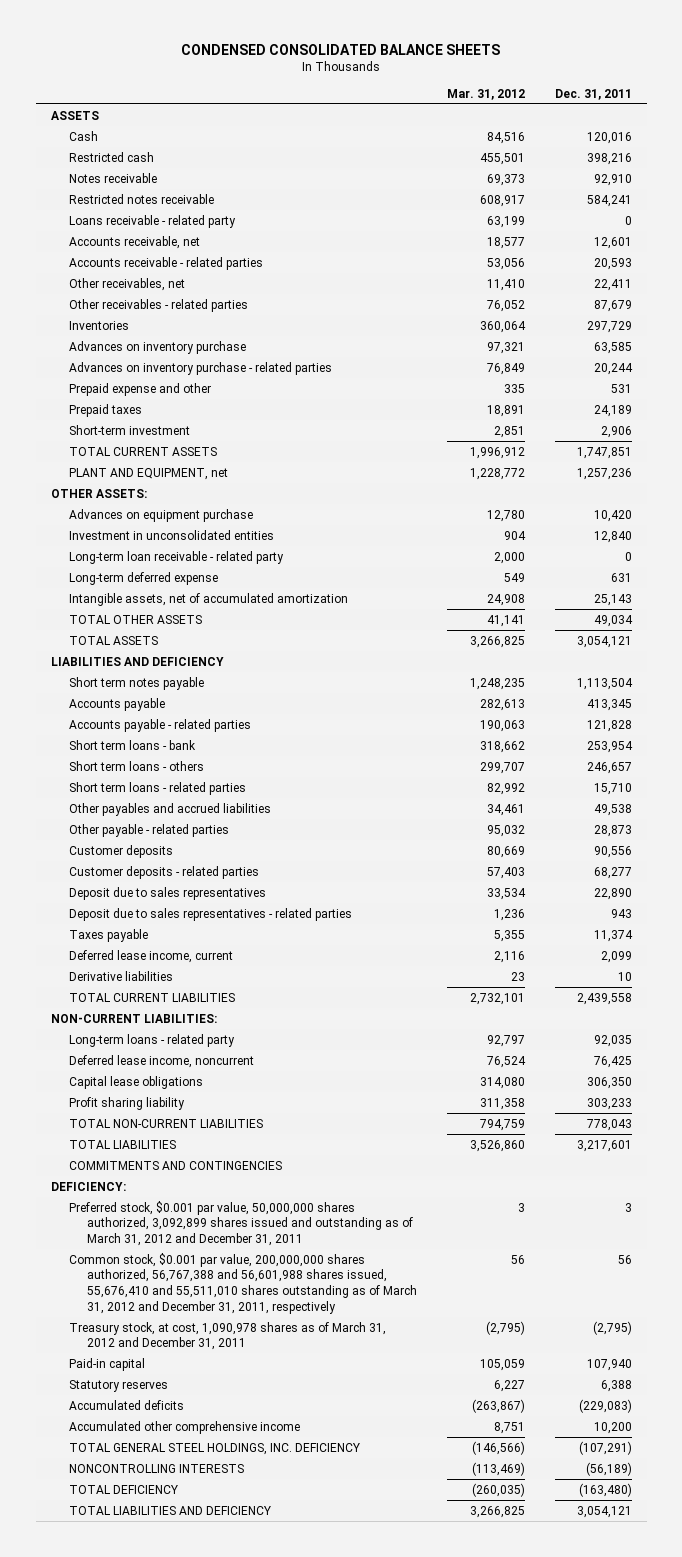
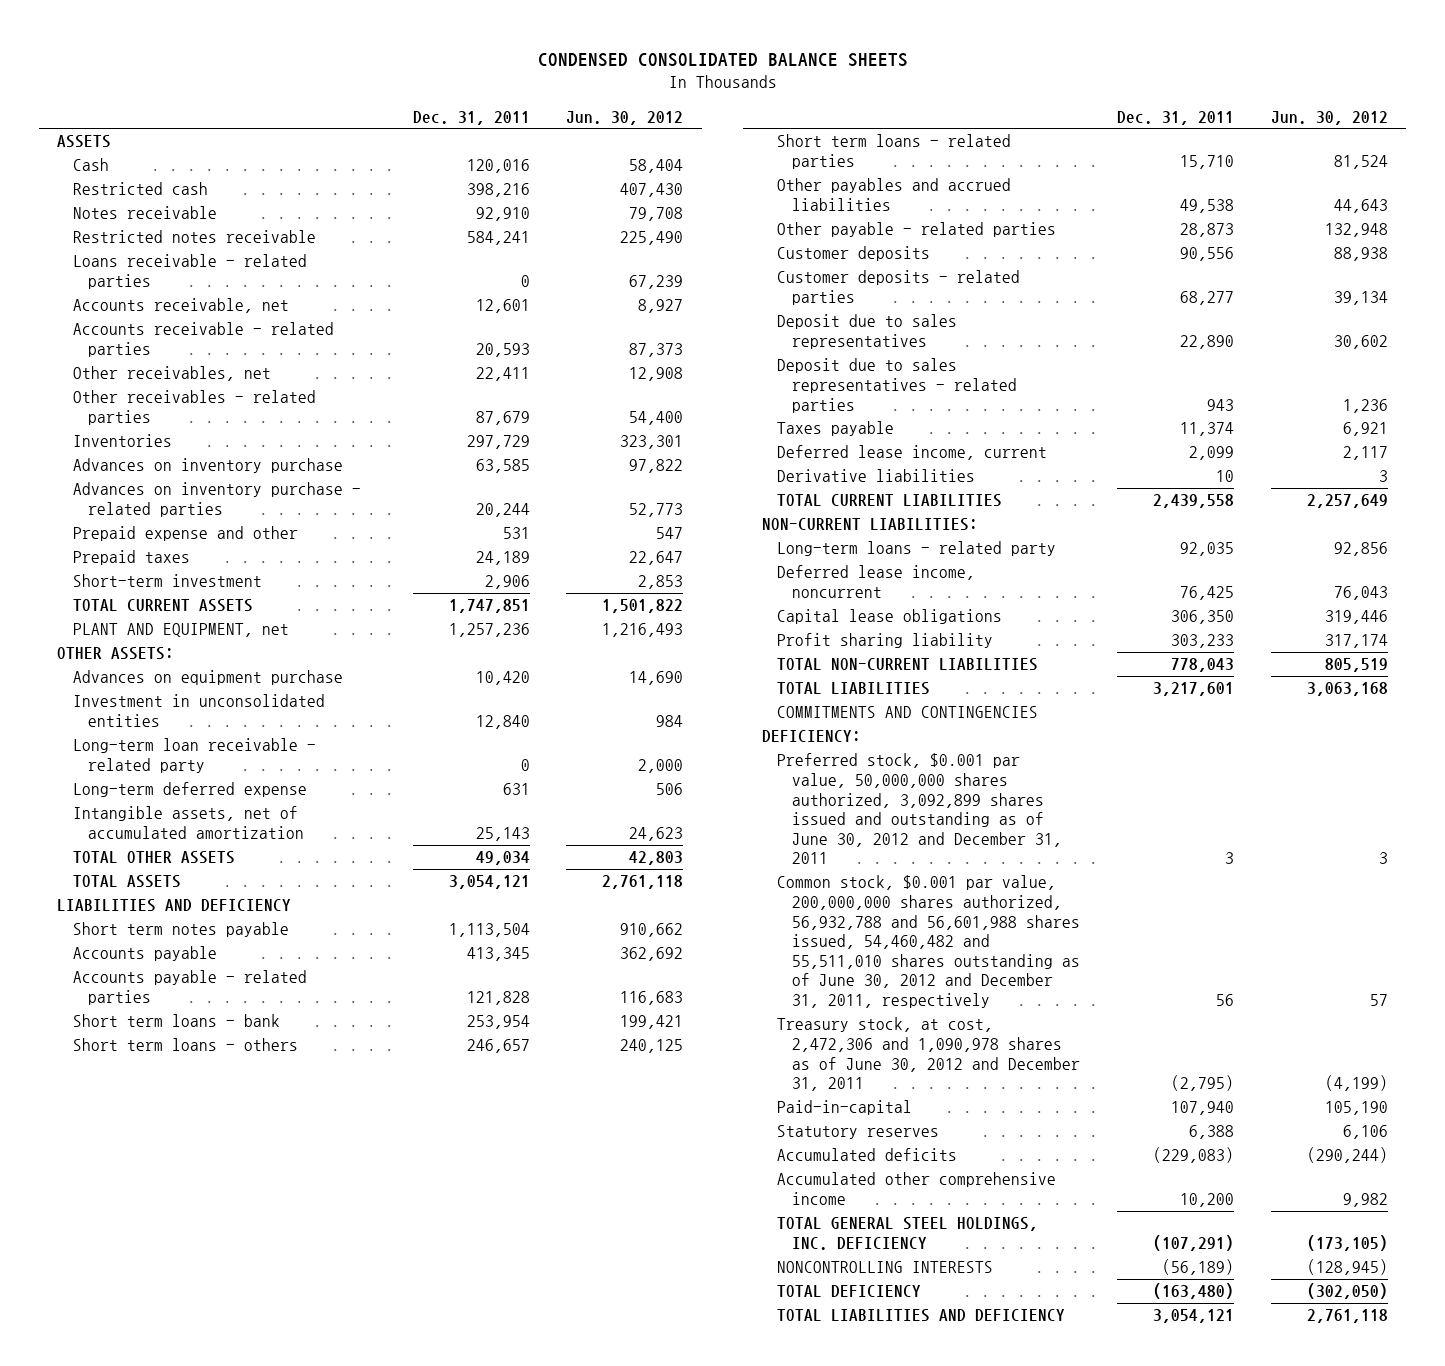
- | Mar. 31, 2012 | Dec. 31, 2011
+ | Dec. 31, 2011 | Jun. 30, 2012
- Loans receivable - related party | 63,199 | 0
+ Loans receivable - related parties | 0 | 67,239
- Preferred stock, $0.001 par value, 50,000,000 shares authorized, 3,092,899 shares issued and outstanding as of March 31, 2012 and December 31, 2011 | 3 | 3
- Common stock, $0.001 par value, 200,000,000 shares authorized, 56,767,388 and 56,601,988 shares issued, 55,676,410 and 55,511,010 shares outstanding as of March 31, 2012 and December 31, 2011, respectively | 56 | 56
- Treasury stock, at cost, 1,090,978 shares as of March 31, 2012 and December 31, 2011 | (2,795) | (2,795)
- Paid-in capital | 105,059 | 107,940
+ Preferred stock, $0.001 par value, 50,000,000 shares authorized, 3,092,899 shares issued and outstanding as of June 30, 2012 and December 31, 2011 | 3 | 3
+ Common stock, $0.001 par value, 200,000,000 shares authorized, 56,932,788 and 56,601,988 shares issued, 54,460,482 and 55,511,010 shares outstanding as of June 30, 2012 and December 31, 2011, respectively | 56 | 57
+ Treasury stock, at cost, 2,472,306 and 1,090,978 shares as of June 30, 2012 and December 31, 2011 | (2,795) | (4,199)
+ Paid-in-capital | 107,940 | 105,190

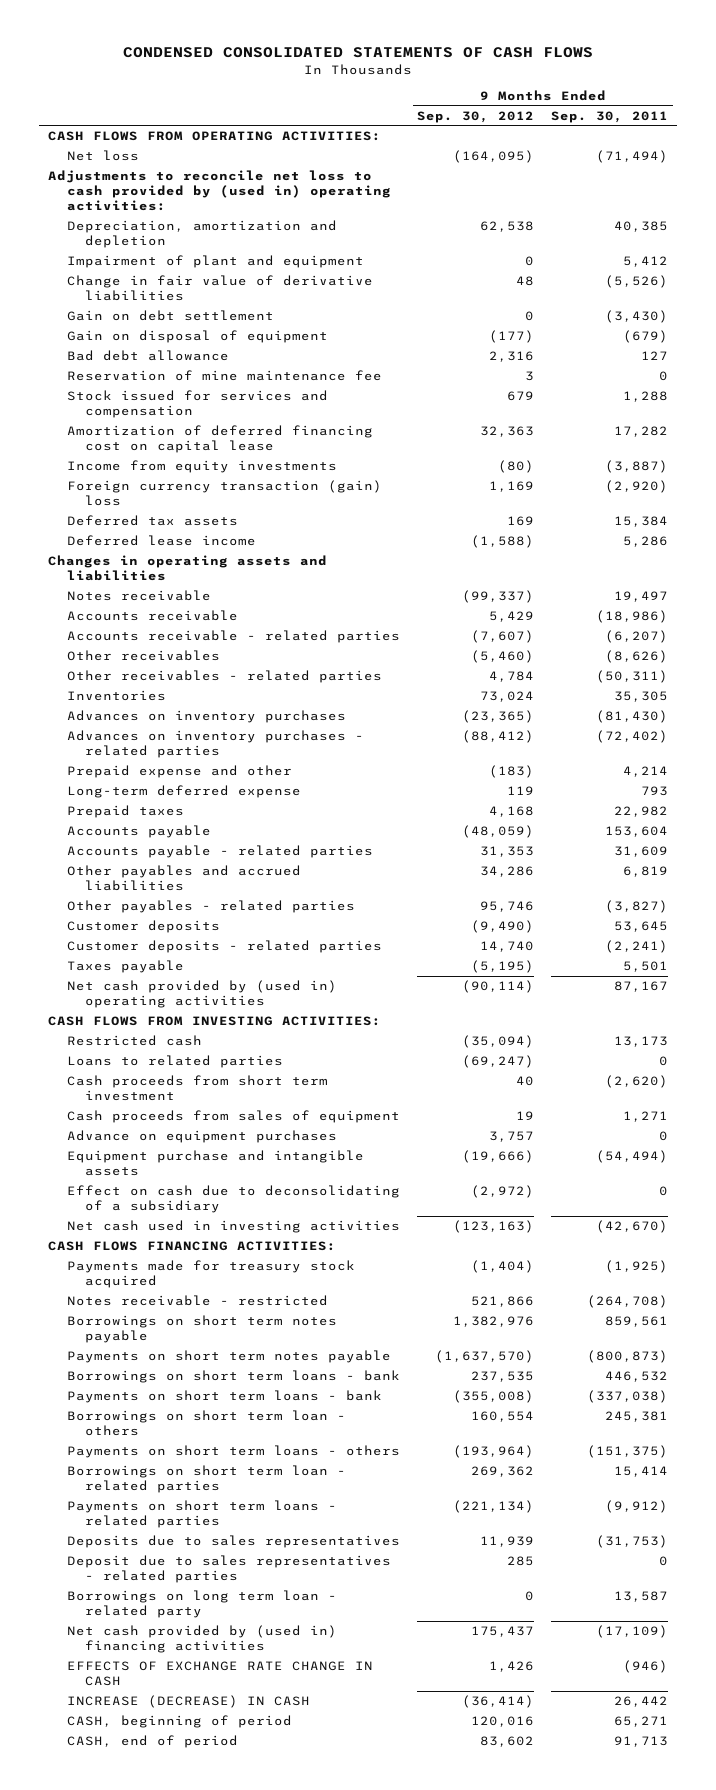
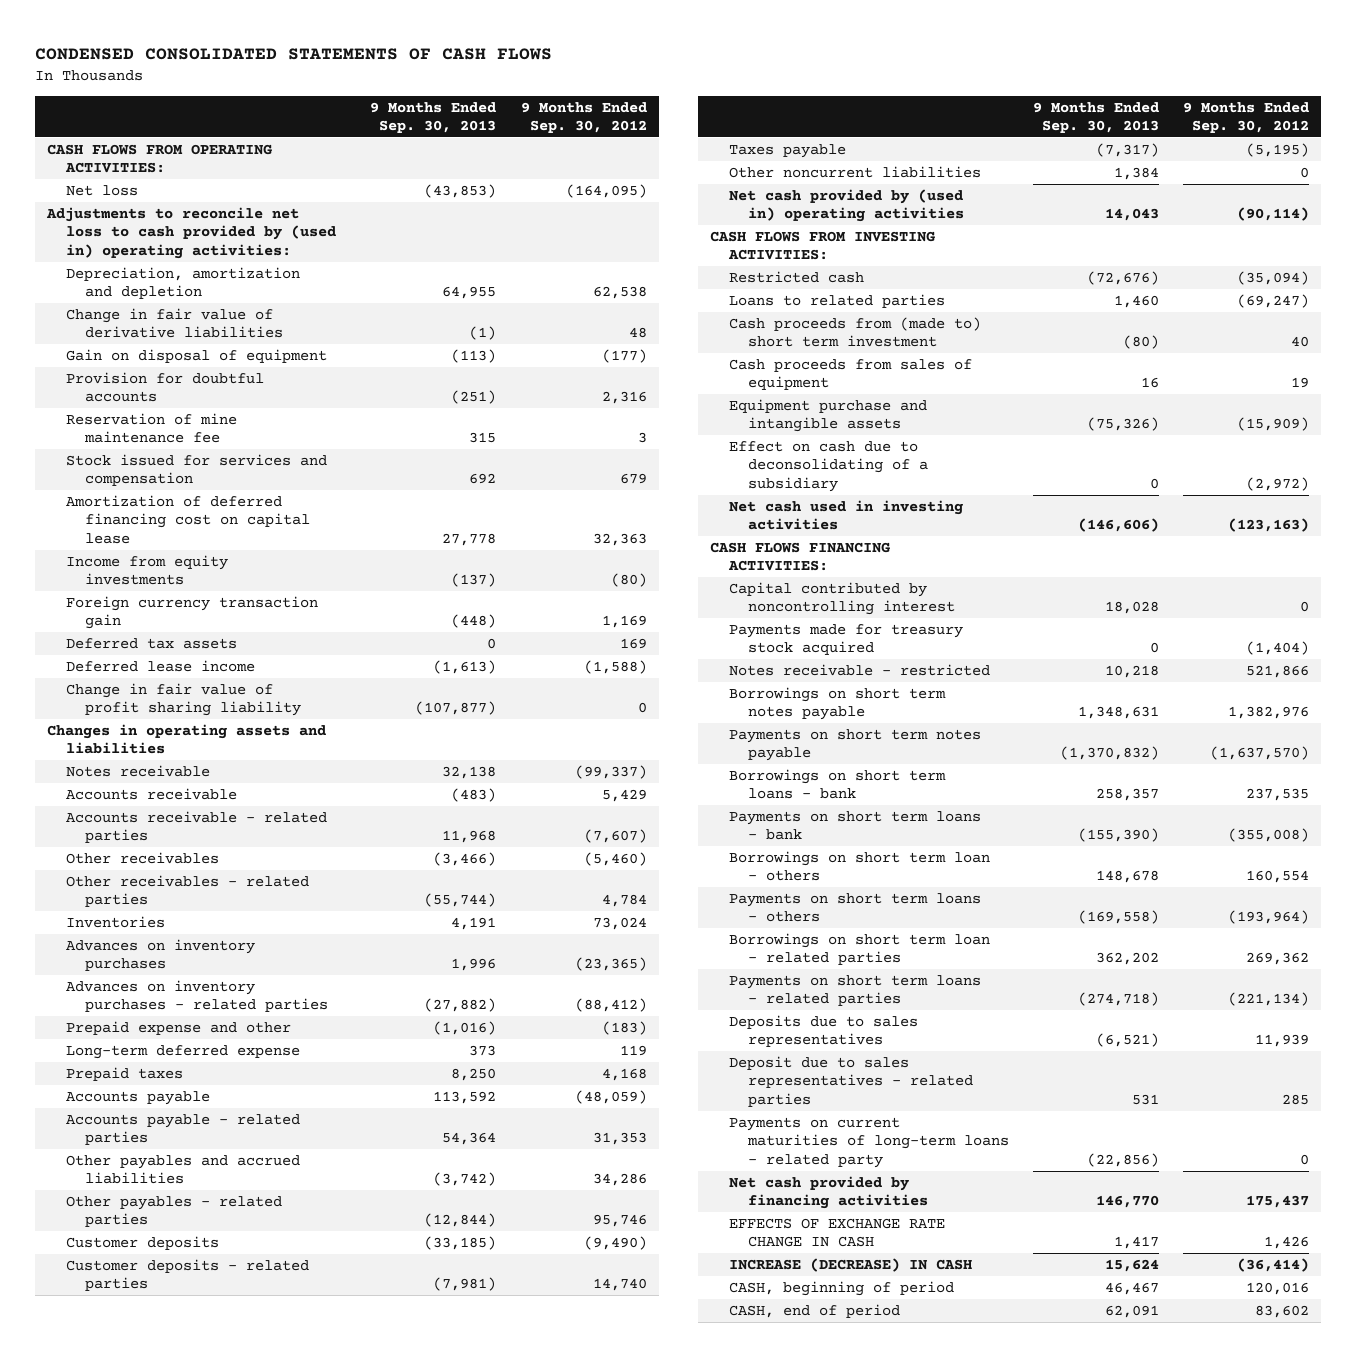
- | 9 Months Ended Sep. 30, 2012 | 9 Months Ended Sep. 30, 2011
+ | 9 Months Ended Sep. 30, 2013 | 9 Months Ended Sep. 30, 2012
- Impairment of plant and equipment | 0 | 5,412
- Gain on debt settlement | 0 | (3,430)
- Bad debt allowance | 2,316 | 127
+ Provision for doubtful accounts | (251) | 2,316
- Foreign currency transaction (gain) loss | 1,169 | (2,920)
+ Foreign currency transaction gain | (448) | 1,169
+ Change in fair value of profit sharing liability | (107,877) | 0
+ Other noncurrent liabilities | 1,384 | 0
- Cash proceeds from short term investment | 40 | (2,620)
+ Cash proceeds from (made to) short term investment | (80) | 40
- Advance on equipment purchases | 3,757 | 0
- Equipment purchase and intangible assets | (19,666) | (54,494)
+ Equipment purchase and intangible assets | (75,326) | (15,909)
+ Capital contributed by noncontrolling interest | 18,028 | 0
- Borrowings on long term loan - related party | 0 | 13,587
- Net cash provided by (used in) financing activities | 175,437 | (17,109)
+ Payments on current maturities of long-term loans - related party | (22,856) | 0
+ Net cash provided by financing activities | 146,770 | 175,437

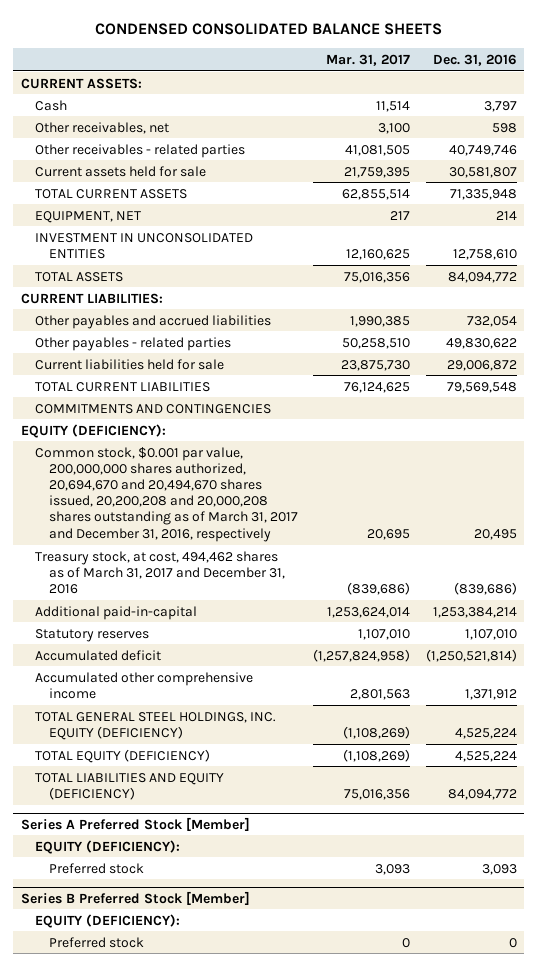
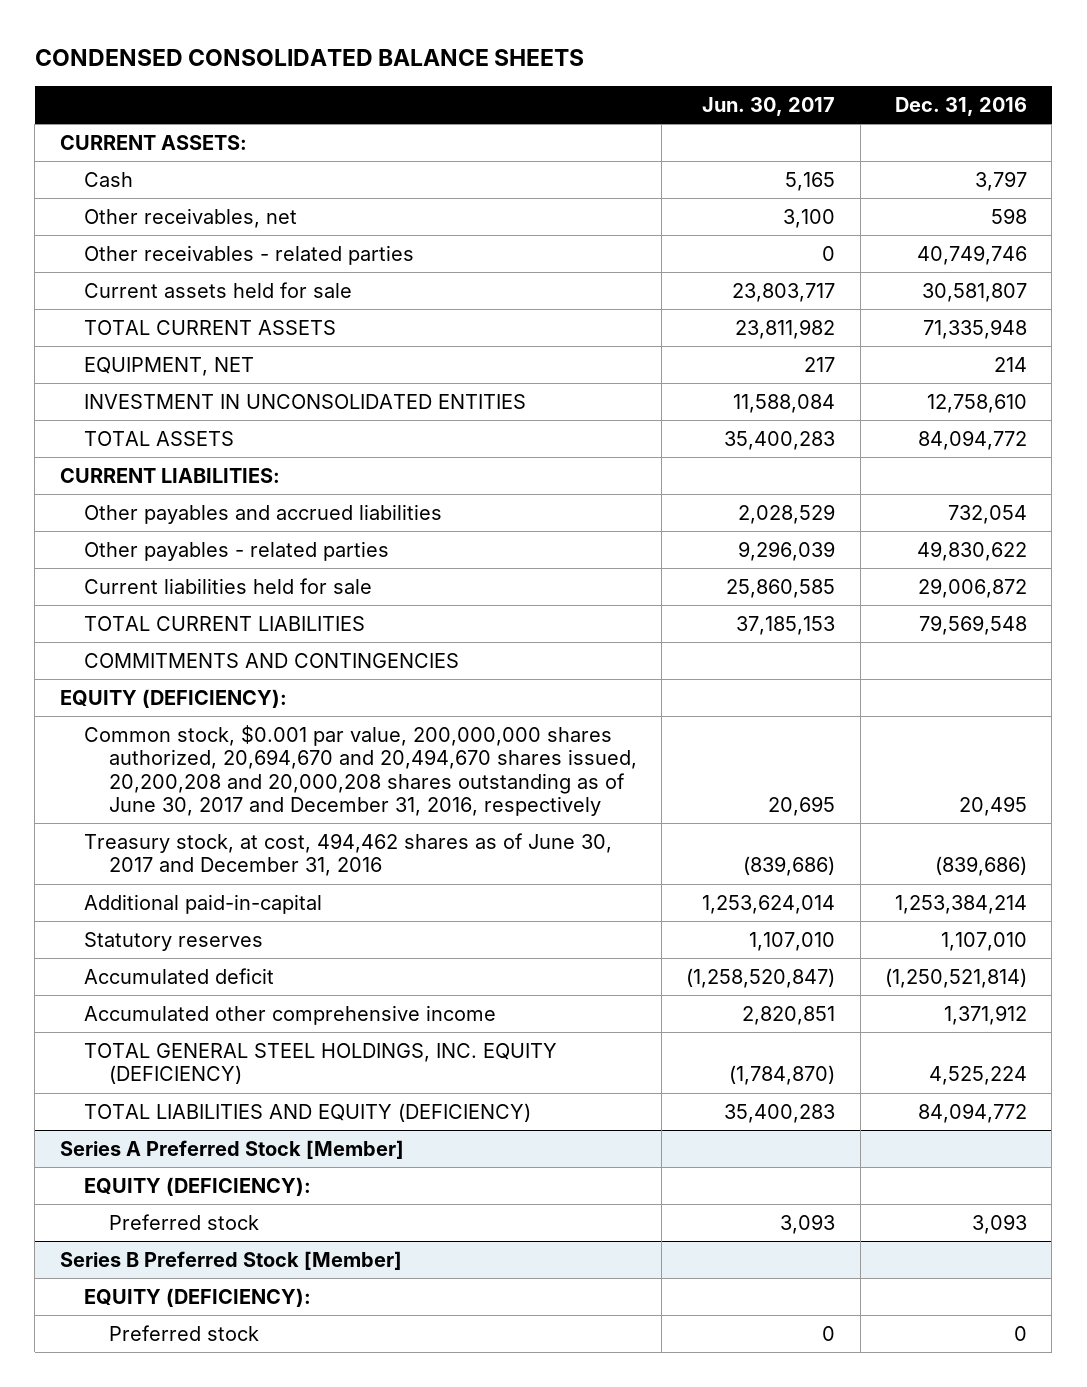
- | Mar. 31, 2017 | Dec. 31, 2016
+ | Jun. 30, 2017 | Dec. 31, 2016
- Common stock, $0.001 par value, 200,000,000 shares authorized, 20,694,670 and 20,494,670 shares issued, 20,200,208 and 20,000,208 shares outstanding as of March 31, 2017 and December 31, 2016, respectively | 20,695 | 20,495
- Treasury stock, at cost, 494,462 shares as of March 31, 2017 and December 31, 2016 | (839,686) | (839,686)
+ Common stock, $0.001 par value, 200,000,000 shares authorized, 20,694,670 and 20,494,670 shares issued, 20,200,208 and 20,000,208 shares outstanding as of June 30, 2017 and December 31, 2016, respectively | 20,695 | 20,495
+ Treasury stock, at cost, 494,462 shares as of June 30, 2017 and December 31, 2016 | (839,686) | (839,686)
- TOTAL EQUITY (DEFICIENCY) | (1,108,269) | 4,525,224

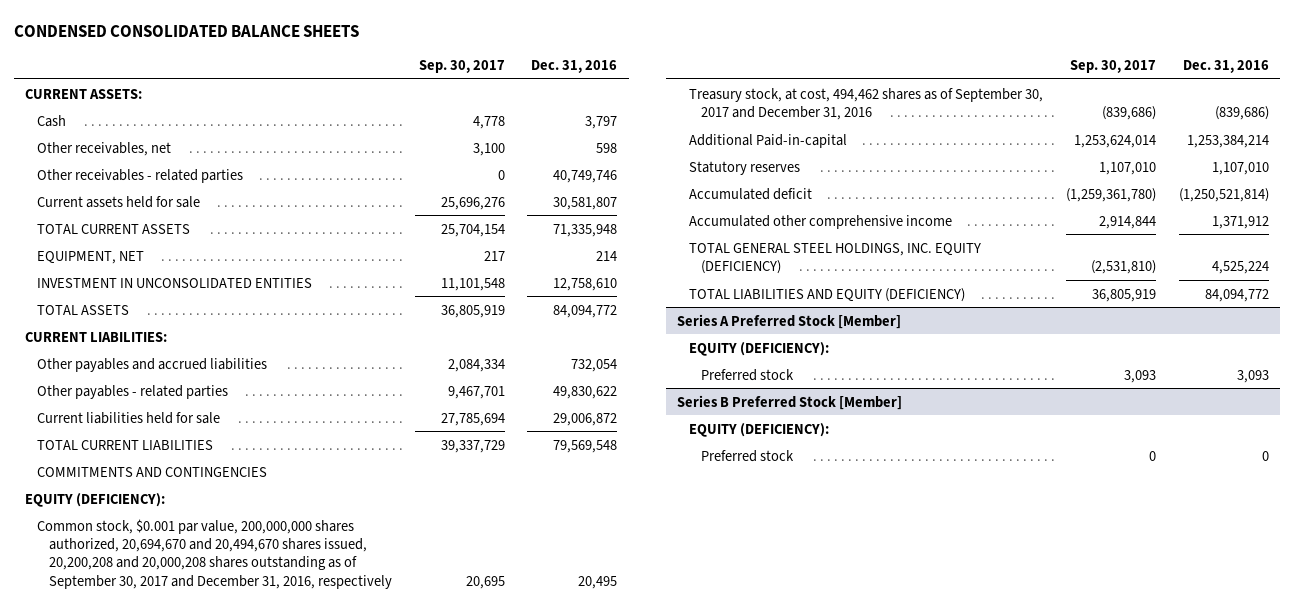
- | Jun. 30, 2017 | Dec. 31, 2016
+ | Sep. 30, 2017 | Dec. 31, 2016
- Common stock, $0.001 par value, 200,000,000 shares authorized, 20,694,670 and 20,494,670 shares issued, 20,200,208 and 20,000,208 shares outstanding as of June 30, 2017 and December 31, 2016, respectively | 20,695 | 20,495
- Treasury stock, at cost, 494,462 shares as of June 30, 2017 and December 31, 2016 | (839,686) | (839,686)
- Additional paid-in-capital | 1,253,624,014 | 1,253,384,214
+ Common stock, $0.001 par value, 200,000,000 shares authorized, 20,694,670 and 20,494,670 shares issued, 20,200,208 and 20,000,208 shares outstanding as of September 30, 2017 and December 31, 2016, respectively | 20,695 | 20,495
+ Treasury stock, at cost, 494,462 shares as of September 30, 2017 and December 31, 2016 | (839,686) | (839,686)
+ Additional Paid-in-capital | 1,253,624,014 | 1,253,384,214

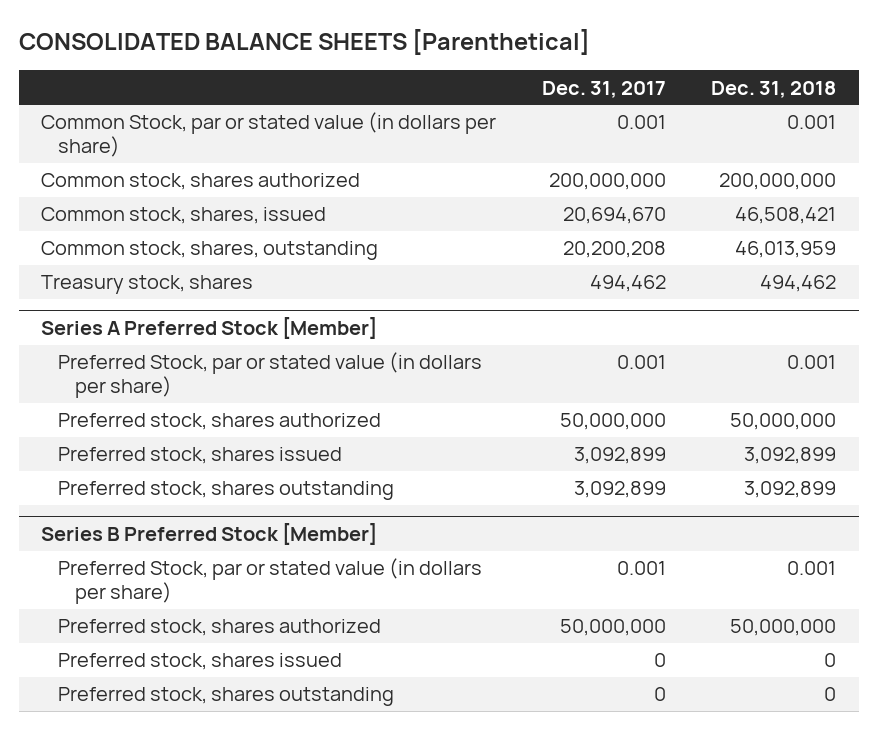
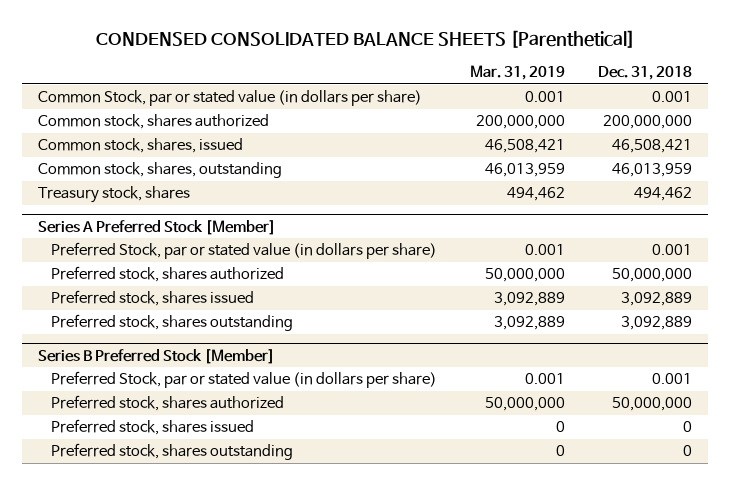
- CONSOLIDATED BALANCE SHEETS [Parenthetical]
+ CONDENSED CONSOLIDATED BALANCE SHEETS [Parenthetical]
- | Dec. 31, 2017 | Dec. 31, 2018
+ | Mar. 31, 2019 | Dec. 31, 2018
@ Series A Preferred Stock [Member]
- Preferred stock, shares issued | 3,092,899 | 3,092,899
- Preferred stock, shares outstanding | 3,092,899 | 3,092,899
+ Preferred stock, shares issued | 3,092,889 | 3,092,889
+ Preferred stock, shares outstanding | 3,092,889 | 3,092,889

